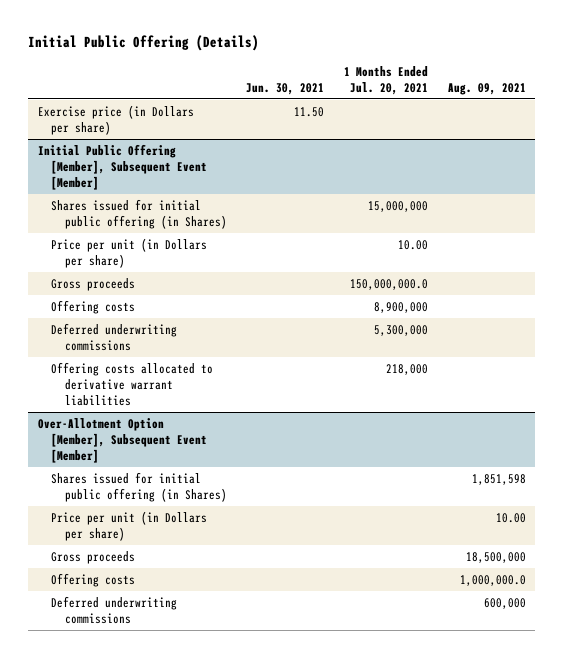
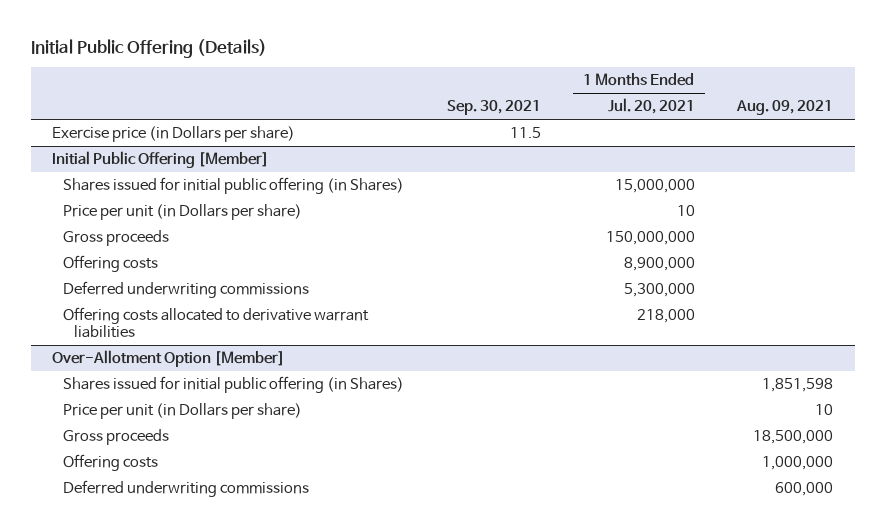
- | Jun. 30, 2021 | 1 Months Ended Jul. 20, 2021 | Aug. 09, 2021
+ | Sep. 30, 2021 | 1 Months Ended Jul. 20, 2021 | Aug. 09, 2021
- Initial Public Offering [Member], Subsequent Event [Member]
+ Initial Public Offering [Member]
- Price per unit (in Dollars per share) | | 10.00 |
- Gross proceeds | | 150,000,000.0 |
+ Price per unit (in Dollars per share) | | 10 |
+ Gross proceeds | | 150,000,000 |
- Over-Allotment Option [Member], Subsequent Event [Member]
+ Over-Allotment Option [Member]
- Price per unit (in Dollars per share) | | | 10.00
+ Price per unit (in Dollars per share) | | | 10
- Offering costs | | | 1,000,000.0
+ Offering costs | | | 1,000,000

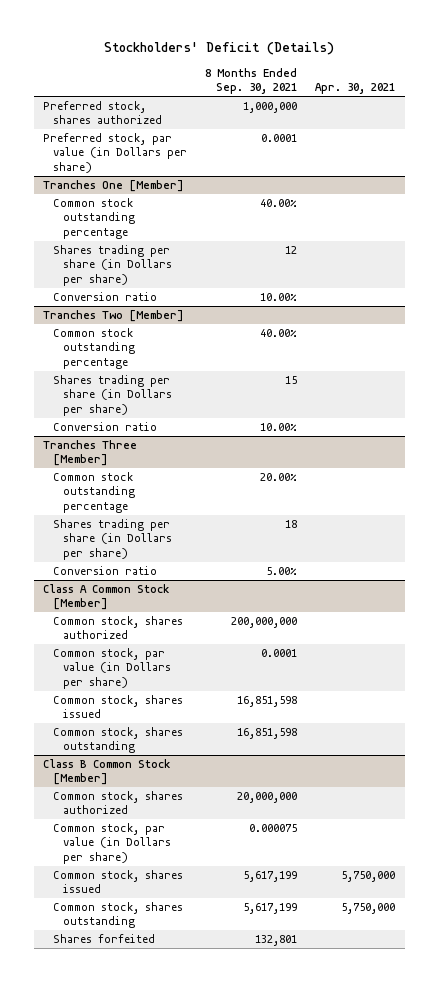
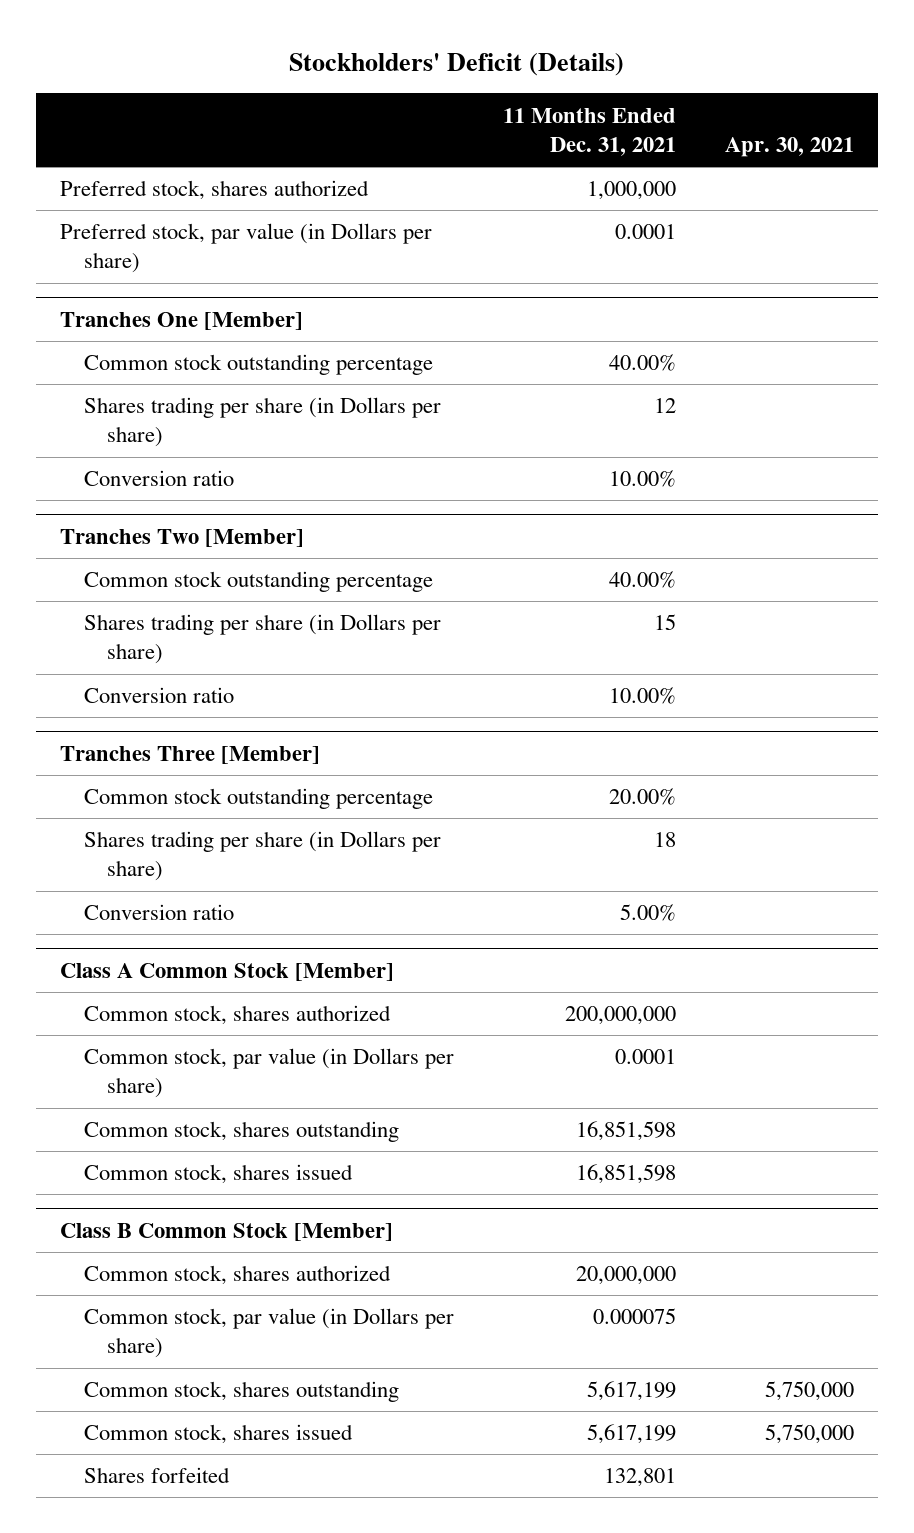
- | 8 Months Ended Sep. 30, 2021 | Apr. 30, 2021
+ | 11 Months Ended Dec. 31, 2021 | Apr. 30, 2021
@ Class A Common Stock [Member]
moved down: Common stock, shares issued | 16,851,598 |
@ Class B Common Stock [Member]
moved down: Common stock, shares issued | 5,617,199 | 5,750,000

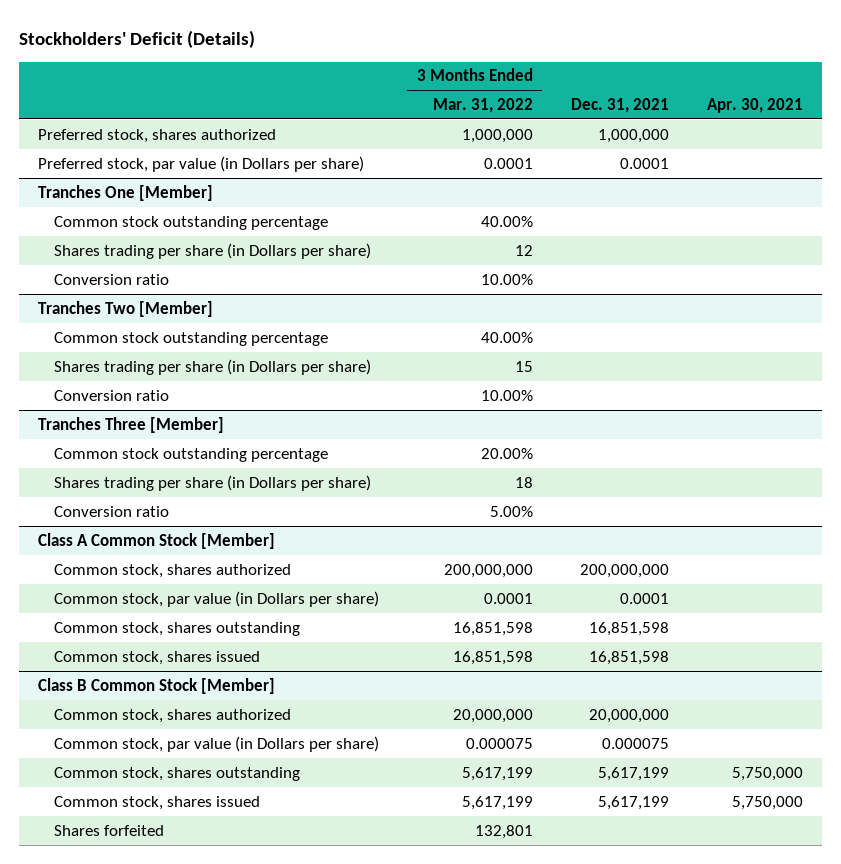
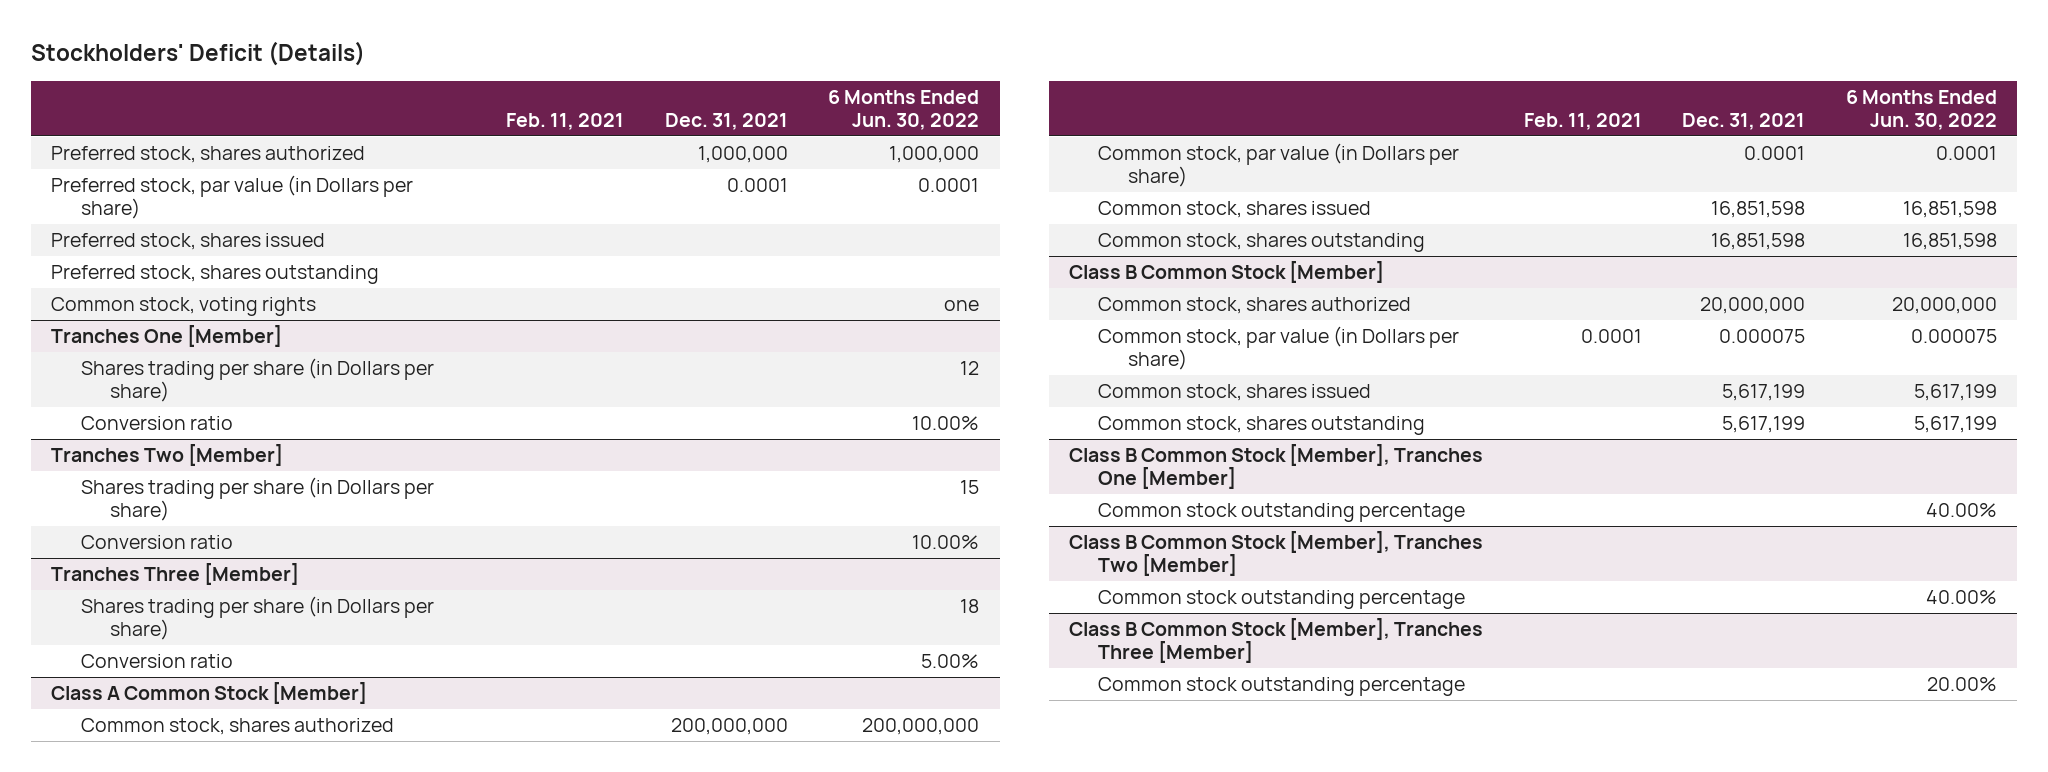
- | 3 Months Ended Mar. 31, 2022 | Dec. 31, 2021 | Apr. 30, 2021
+ | Feb. 11, 2021 | Dec. 31, 2021 | 6 Months Ended Jun. 30, 2022
+ Preferred stock, shares issued
+ Preferred stock, shares outstanding
+ Common stock, voting rights | | | one
@ Tranches One [Member]
- Common stock outstanding percentage | 40.00% | |
@ Tranches Two [Member]
- Common stock outstanding percentage | 40.00% | |
@ Tranches Three [Member]
- Common stock outstanding percentage | 20.00% | |
@ Class A Common Stock [Member]
moved down: Common stock, shares outstanding | | 16,851,598 | 16,851,598
@ Class B Common Stock [Member]
- Shares forfeited | 132,801 | |
moved down: Common stock, shares outstanding | | 5,617,199 | 5,617,199
+ Class B Common Stock [Member], Tranches One [Member]
+ Common stock outstanding percentage | | | 40.00%
+ Class B Common Stock [Member], Tranches Two [Member]
+ Common stock outstanding percentage | | | 40.00%
+ Class B Common Stock [Member], Tranches Three [Member]
+ Common stock outstanding percentage | | | 20.00%

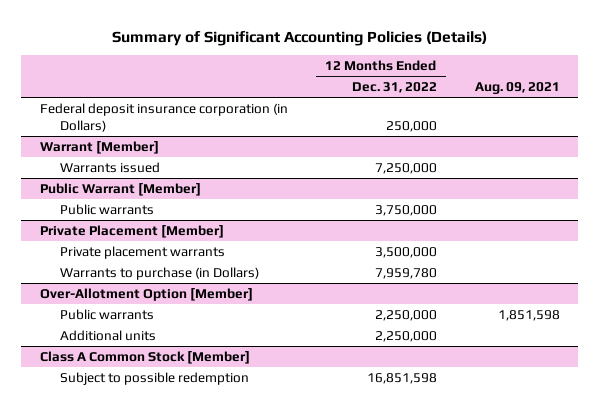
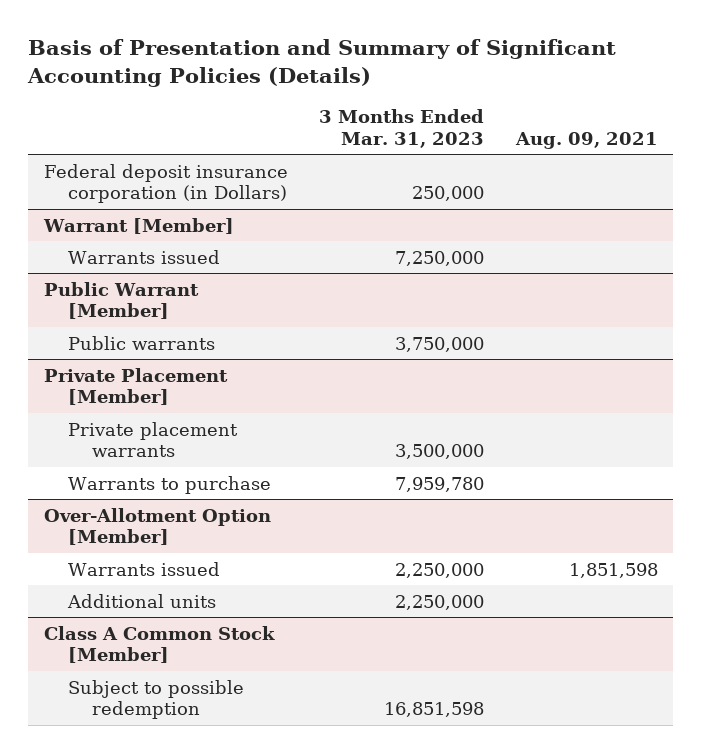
- Summary of Significant Accounting Policies (Details)
+ Basis of Presentation and Summary of Significant Accounting Policies (Details)
- | 12 Months Ended Dec. 31, 2022 | Aug. 09, 2021
+ | 3 Months Ended Mar. 31, 2023 | Aug. 09, 2021
@ Private Placement [Member]
- Warrants to purchase (in Dollars) | 7,959,780 |
+ Warrants to purchase | 7,959,780 |
@ Over-Allotment Option [Member]
- Public warrants | 2,250,000 | 1,851,598
+ Warrants issued | 2,250,000 | 1,851,598

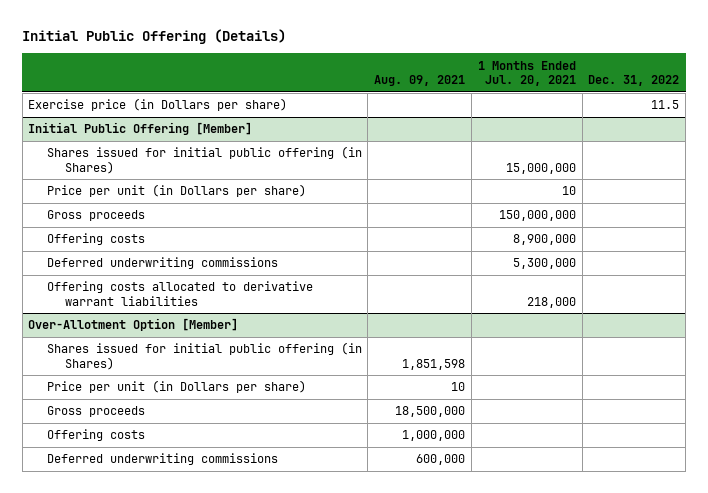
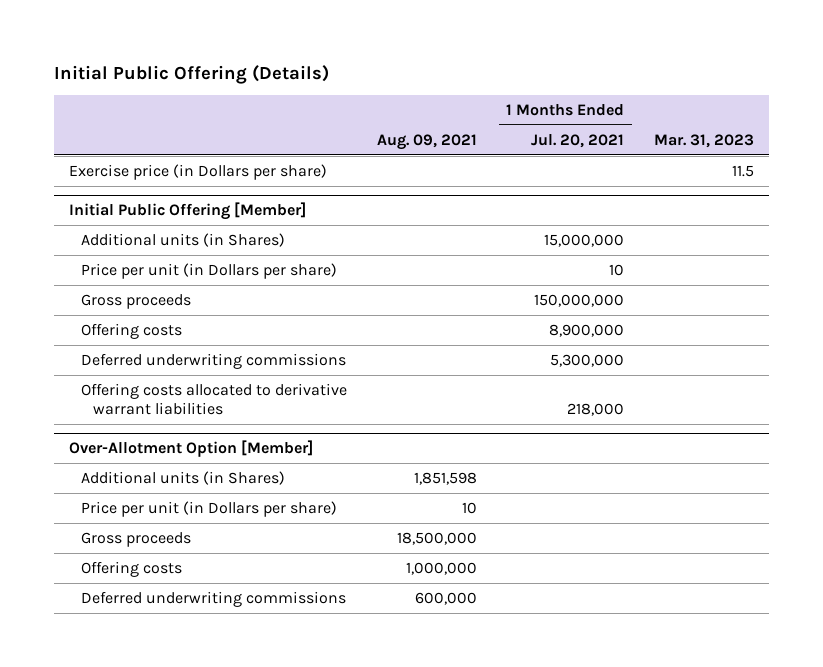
- | Aug. 09, 2021 | 1 Months Ended Jul. 20, 2021 | Dec. 31, 2022
+ | Aug. 09, 2021 | 1 Months Ended Jul. 20, 2021 | Mar. 31, 2023
@ Initial Public Offering [Member]
- Shares issued for initial public offering (in Shares) | | 15,000,000 |
+ Additional units (in Shares) | | 15,000,000 |
@ Over-Allotment Option [Member]
- Shares issued for initial public offering (in Shares) | 1,851,598 | |
+ Additional units (in Shares) | 1,851,598 | |

